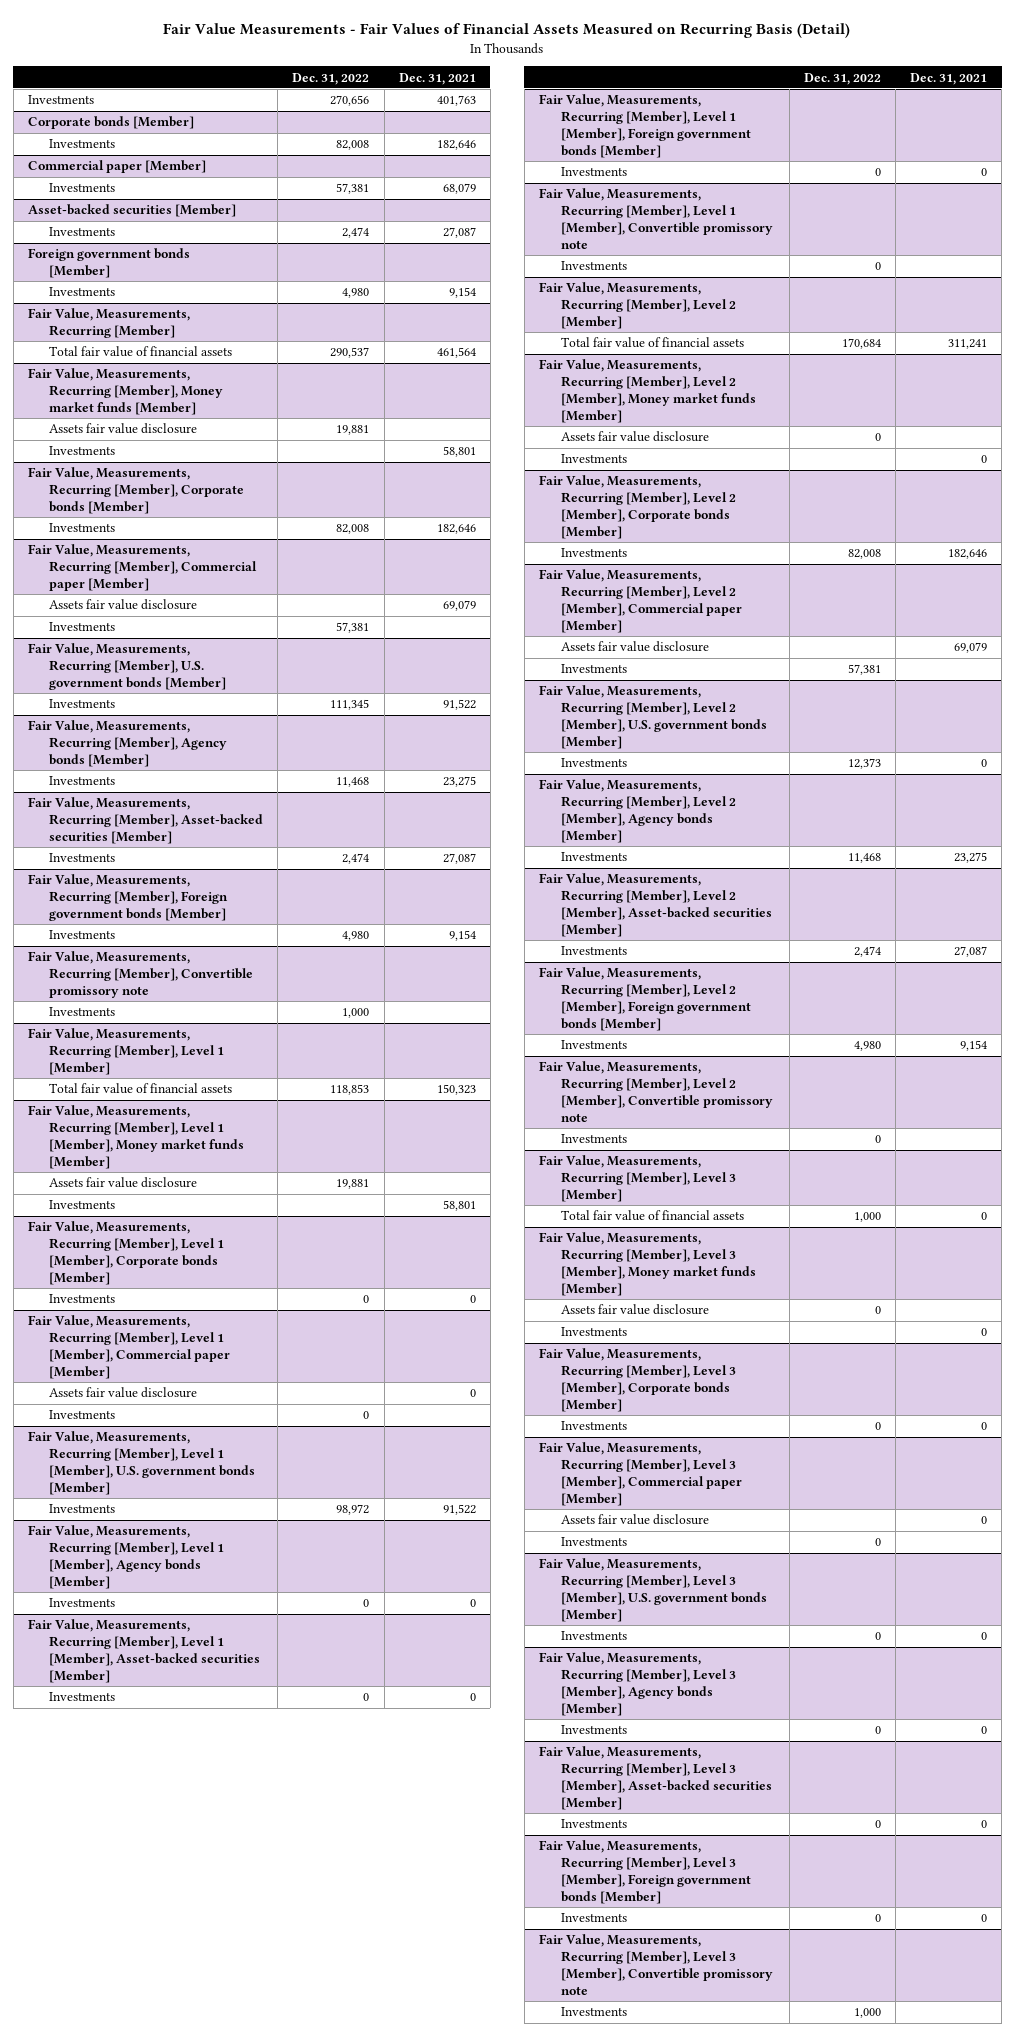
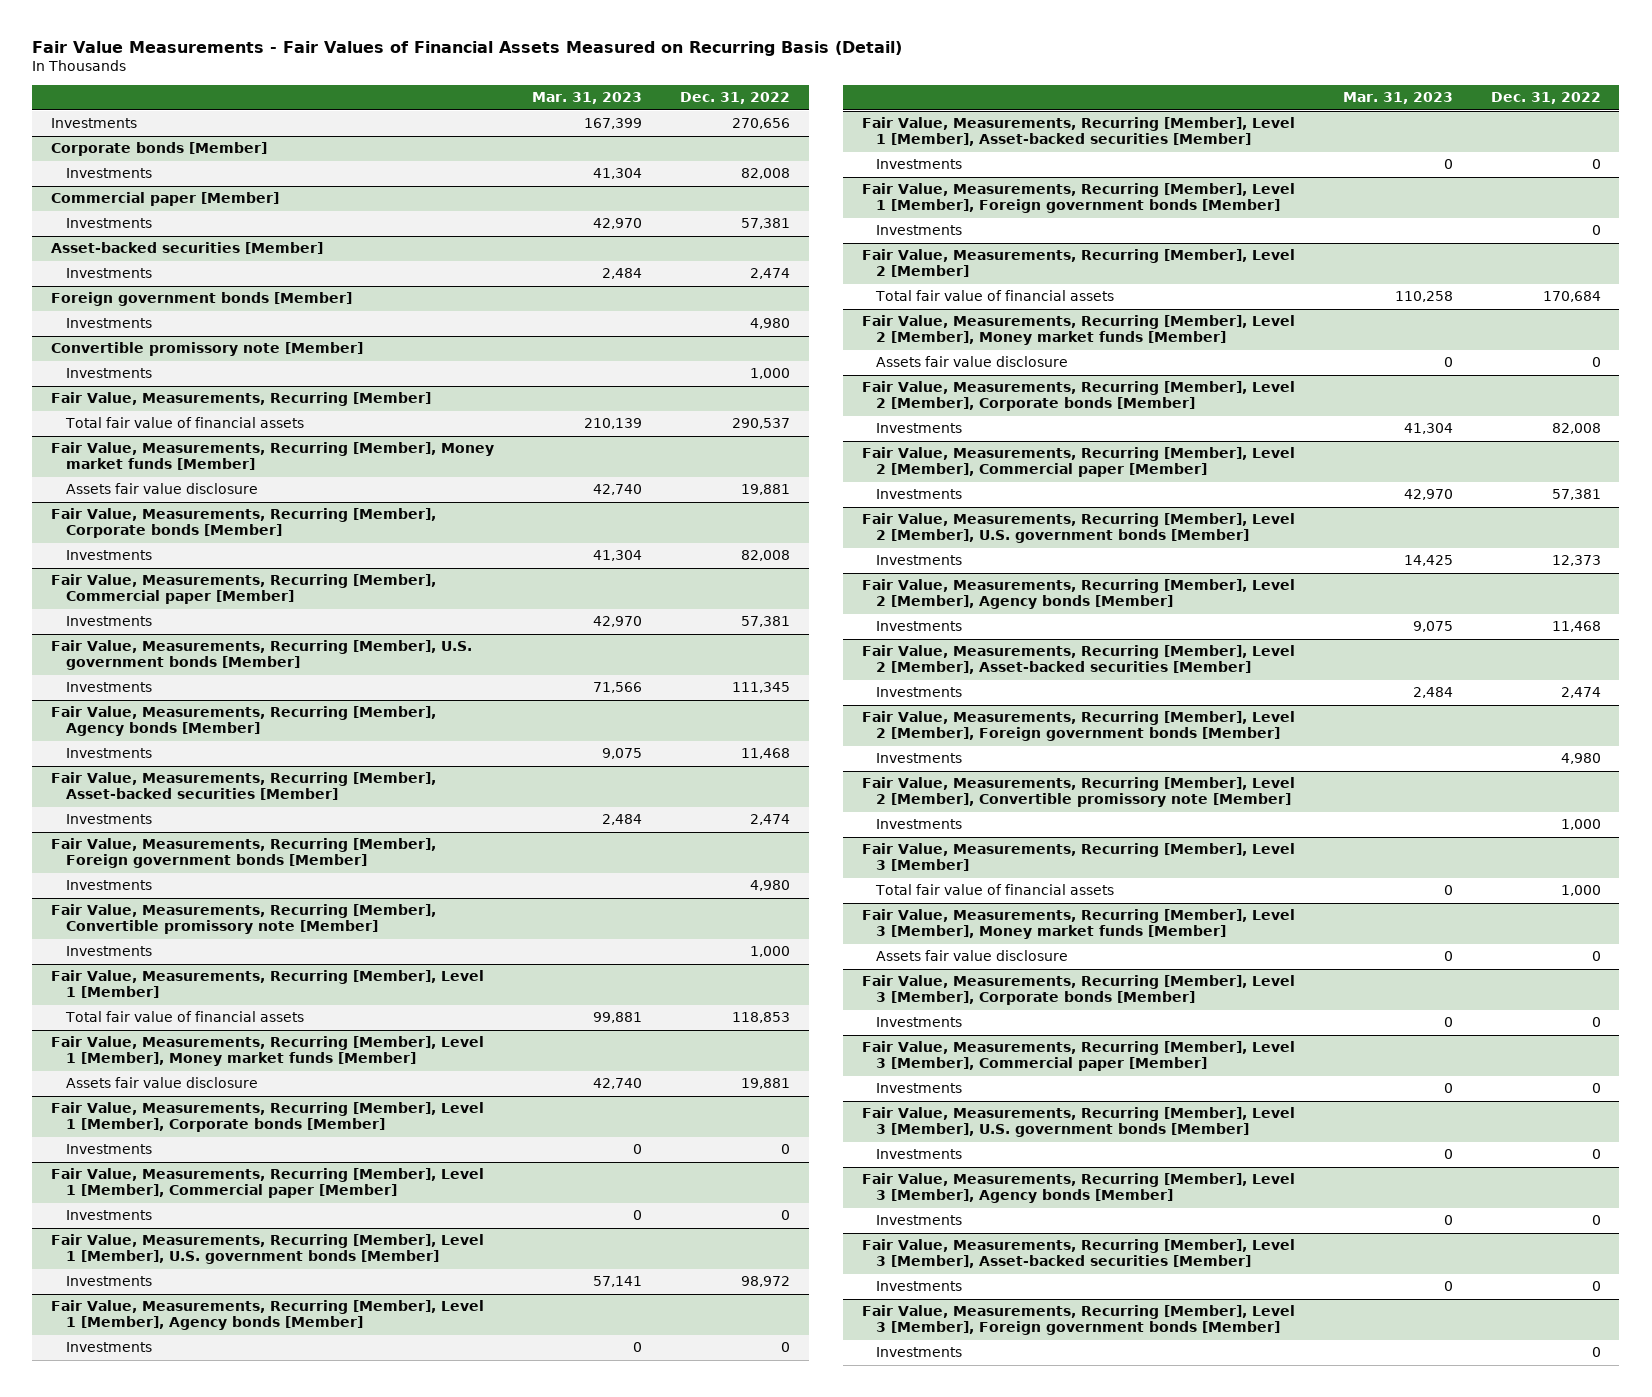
- | Dec. 31, 2022 | Dec. 31, 2021
+ | Mar. 31, 2023 | Dec. 31, 2022
+ Convertible promissory note [Member]
+ Investments | | 1,000
@ Fair Value, Measurements, Recurring [Member], Money market funds [Member]
- Investments | | 58,801
@ Fair Value, Measurements, Recurring [Member], Commercial paper [Member]
- Assets fair value disclosure | | 69,079
- Fair Value, Measurements, Recurring [Member], Convertible promissory note
+ Fair Value, Measurements, Recurring [Member], Convertible promissory note [Member]
@ Fair Value, Measurements, Recurring [Member], Level 1 [Member], Money market funds [Member]
- Investments | | 58,801
@ Fair Value, Measurements, Recurring [Member], Level 1 [Member], Commercial paper [Member]
- Assets fair value disclosure | | 0
- Fair Value, Measurements, Recurring [Member], Level 1 [Member], Convertible promissory note
- Investments | 0 |
@ Fair Value, Measurements, Recurring [Member], Level 2 [Member], Money market funds [Member]
- Investments | | 0
@ Fair Value, Measurements, Recurring [Member], Level 2 [Member], Commercial paper [Member]
- Assets fair value disclosure | | 69,079
- Fair Value, Measurements, Recurring [Member], Level 2 [Member], Convertible promissory note
- Investments | 0 |
+ Fair Value, Measurements, Recurring [Member], Level 2 [Member], Convertible promissory note [Member]
+ Investments | | 1,000
@ Fair Value, Measurements, Recurring [Member], Level 3 [Member], Money market funds [Member]
- Investments | | 0
@ Fair Value, Measurements, Recurring [Member], Level 3 [Member], Commercial paper [Member]
- Assets fair value disclosure | | 0
- Fair Value, Measurements, Recurring [Member], Level 3 [Member], Convertible promissory note
- Investments | 1,000 |

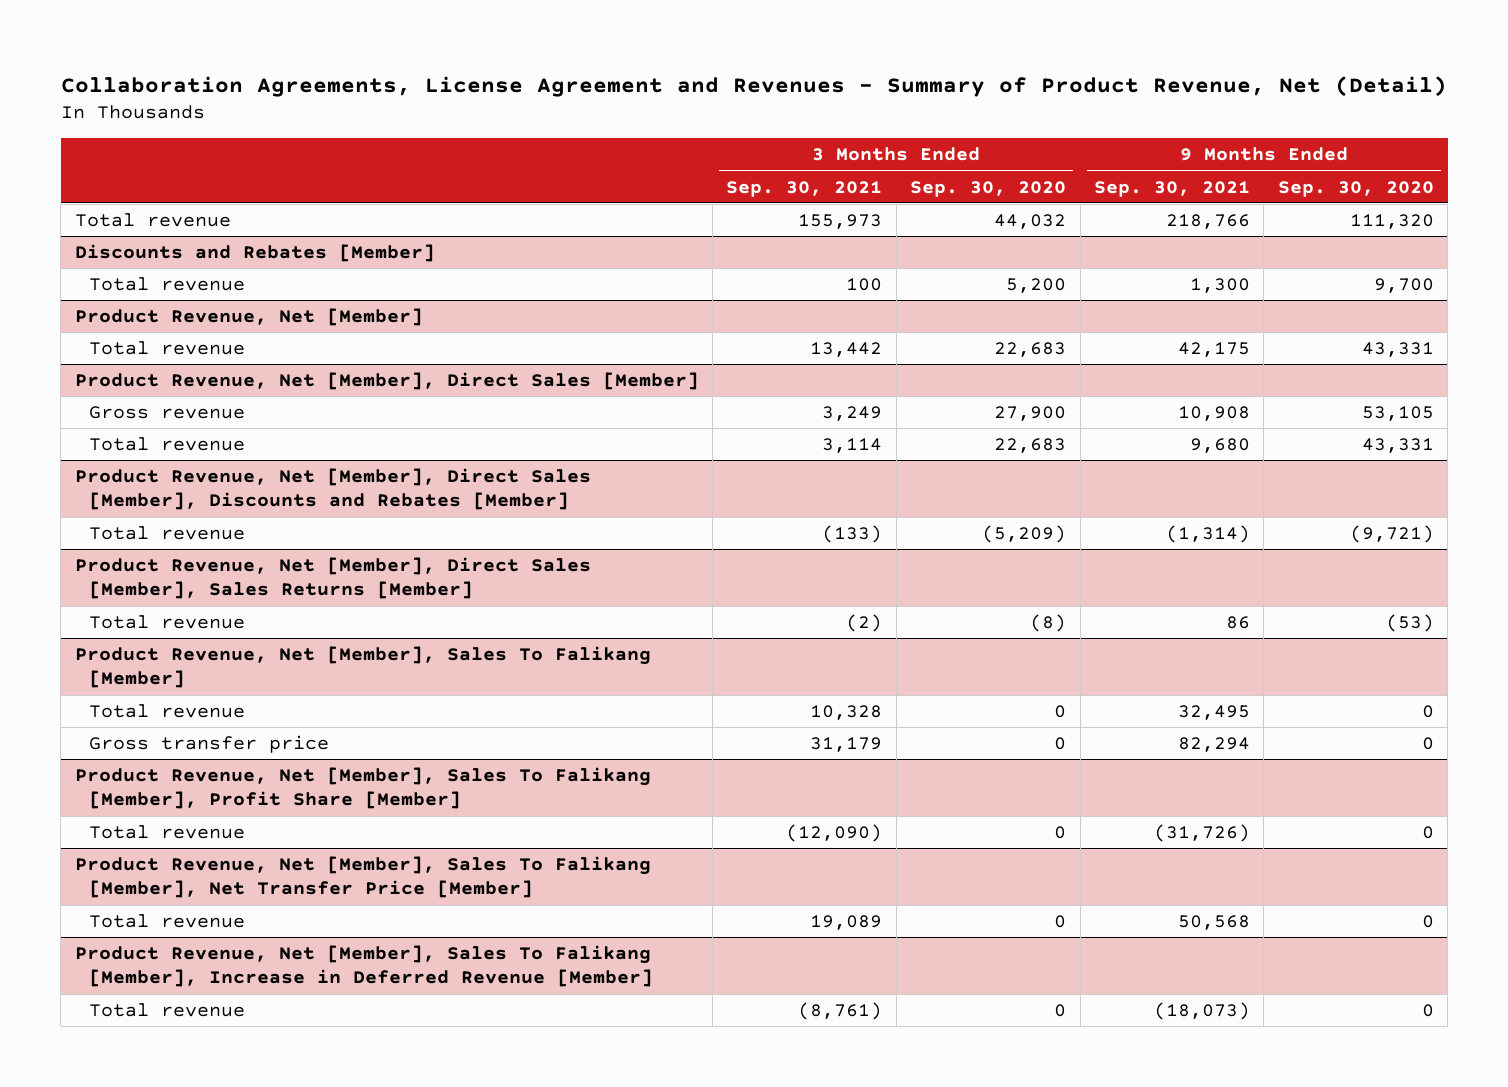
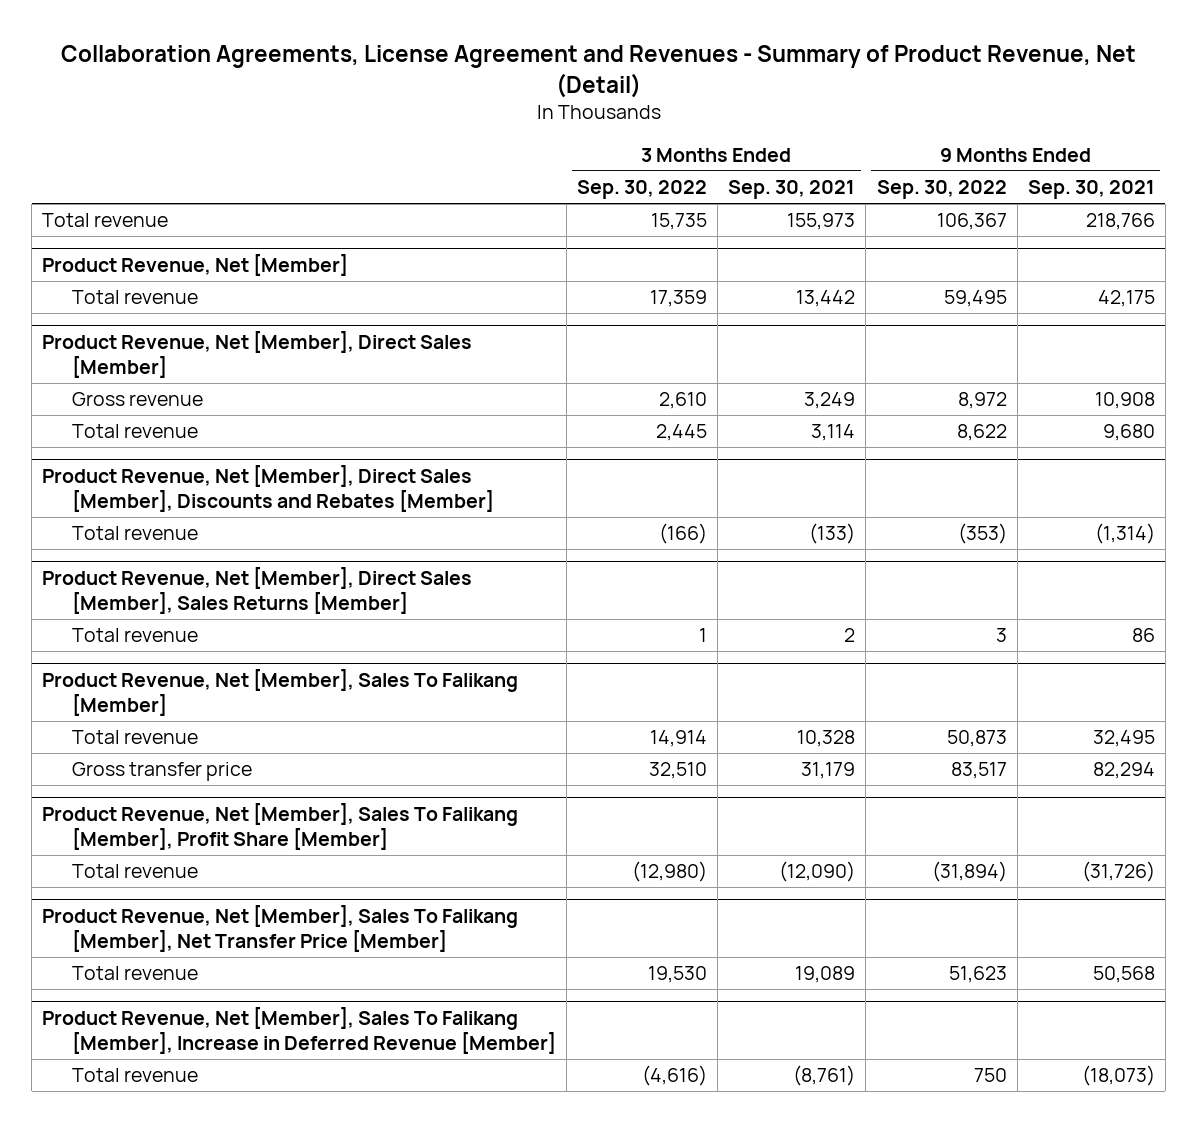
- | 3 Months Ended Sep. 30, 2021 | 3 Months Ended Sep. 30, 2020 | 9 Months Ended Sep. 30, 2021 | 9 Months Ended Sep. 30, 2020
+ | 3 Months Ended Sep. 30, 2022 | 3 Months Ended Sep. 30, 2021 | 9 Months Ended Sep. 30, 2022 | 9 Months Ended Sep. 30, 2021
- Discounts and Rebates [Member]
- Total revenue | 100 | 5,200 | 1,300 | 9,700
@ Product Revenue, Net [Member], Direct Sales [Member], Sales Returns [Member]
- Total revenue | (2) | (8) | 86 | (53)
+ Total revenue | 1 | 2 | 3 | 86

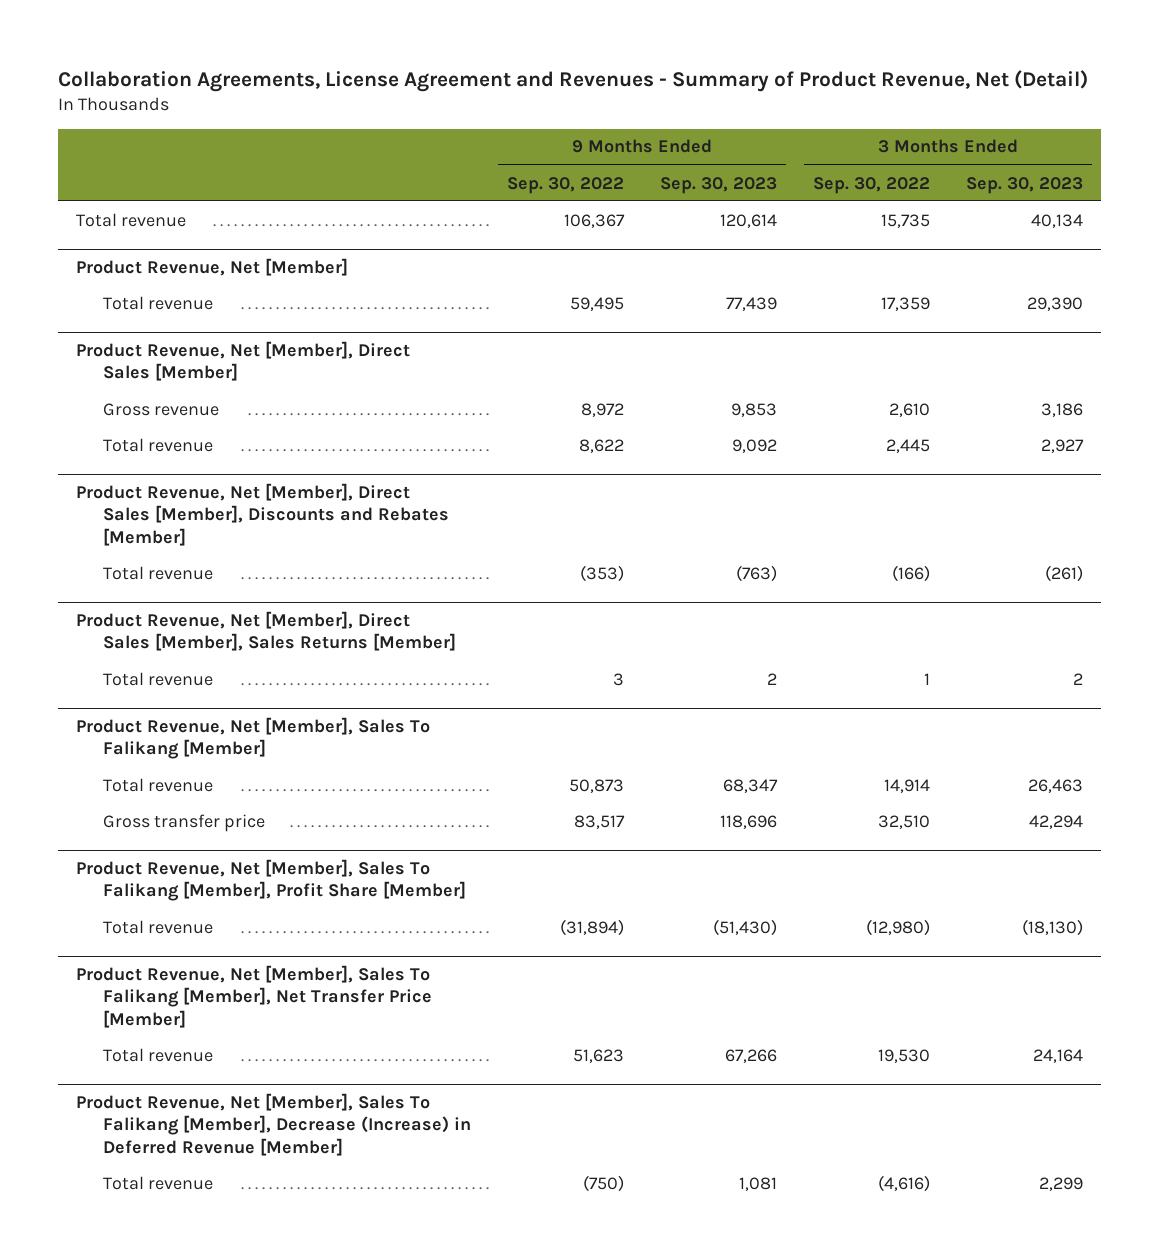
- | 3 Months Ended Sep. 30, 2022 | 3 Months Ended Sep. 30, 2021 | 9 Months Ended Sep. 30, 2022 | 9 Months Ended Sep. 30, 2021
+ | 9 Months Ended Sep. 30, 2022 | 9 Months Ended Sep. 30, 2023 | 3 Months Ended Sep. 30, 2022 | 3 Months Ended Sep. 30, 2023
- Product Revenue, Net [Member], Sales To Falikang [Member], Increase in Deferred Revenue [Member]
- Total revenue | (4,616) | (8,761) | 750 | (18,073)
+ Product Revenue, Net [Member], Sales To Falikang [Member], Decrease (Increase) in Deferred Revenue [Member]
+ Total revenue | (750) | 1,081 | (4,616) | 2,299

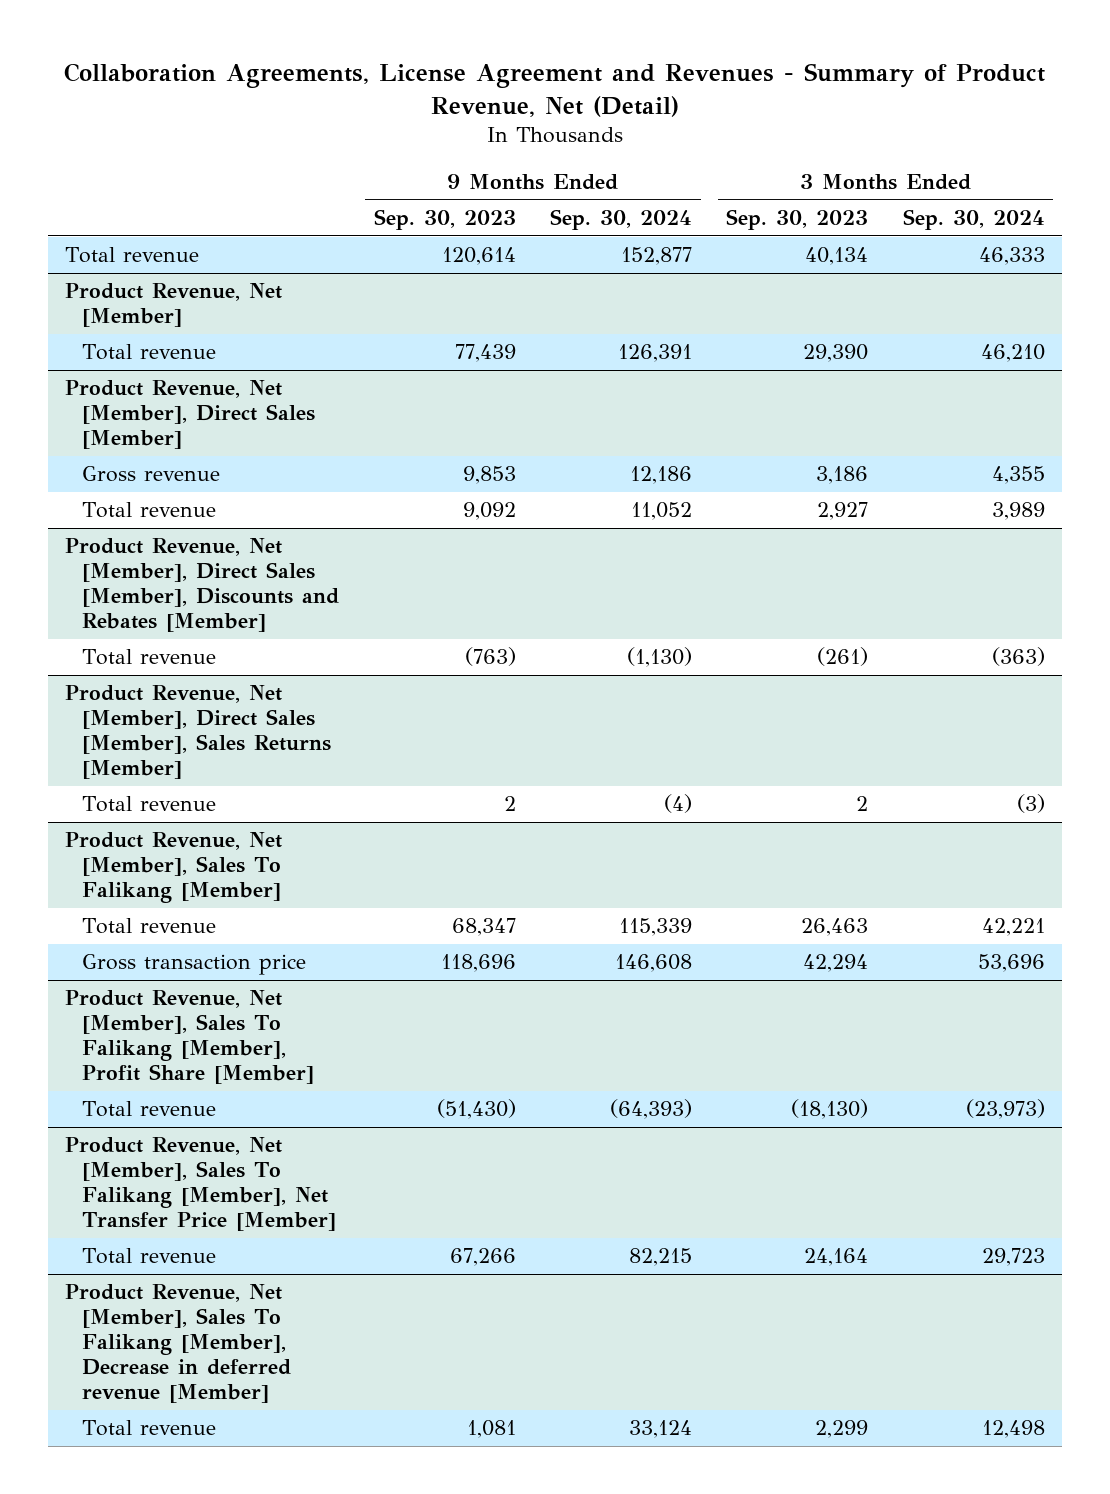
- | 9 Months Ended Sep. 30, 2022 | 9 Months Ended Sep. 30, 2023 | 3 Months Ended Sep. 30, 2022 | 3 Months Ended Sep. 30, 2023
+ | 9 Months Ended Sep. 30, 2023 | 9 Months Ended Sep. 30, 2024 | 3 Months Ended Sep. 30, 2023 | 3 Months Ended Sep. 30, 2024
@ Product Revenue, Net [Member], Sales To Falikang [Member]
- Gross transfer price | 83,517 | 118,696 | 32,510 | 42,294
+ Gross transaction price | 118,696 | 146,608 | 42,294 | 53,696
- Product Revenue, Net [Member], Sales To Falikang [Member], Decrease (Increase) in Deferred Revenue [Member]
+ Product Revenue, Net [Member], Sales To Falikang [Member], Decrease in deferred revenue [Member]

